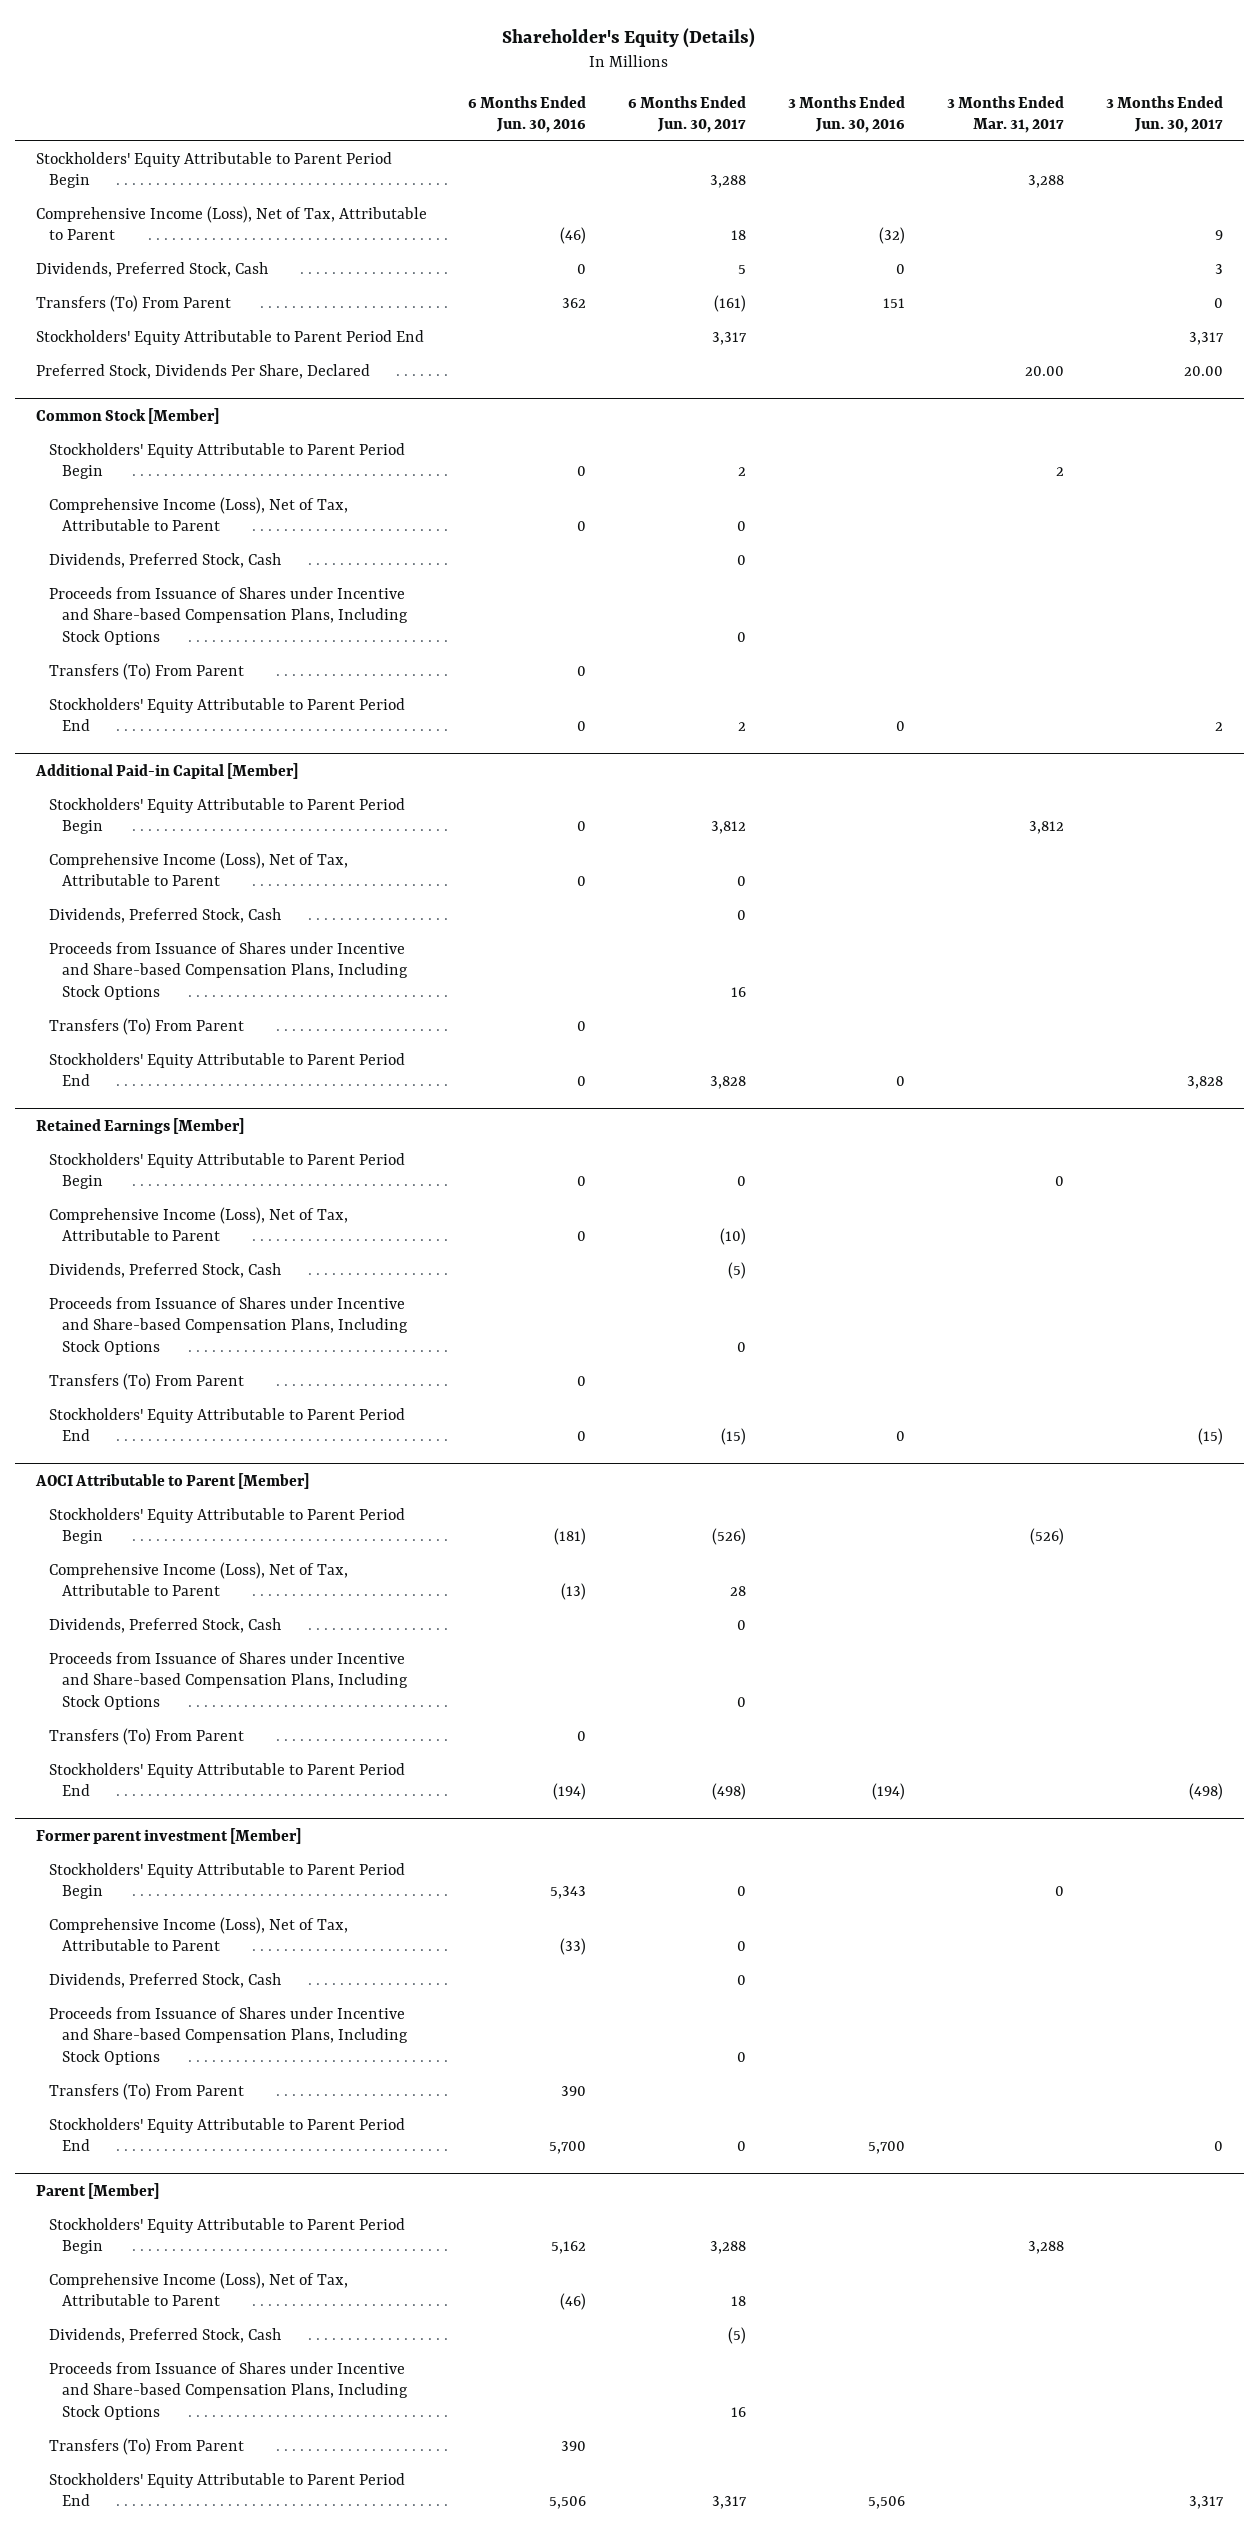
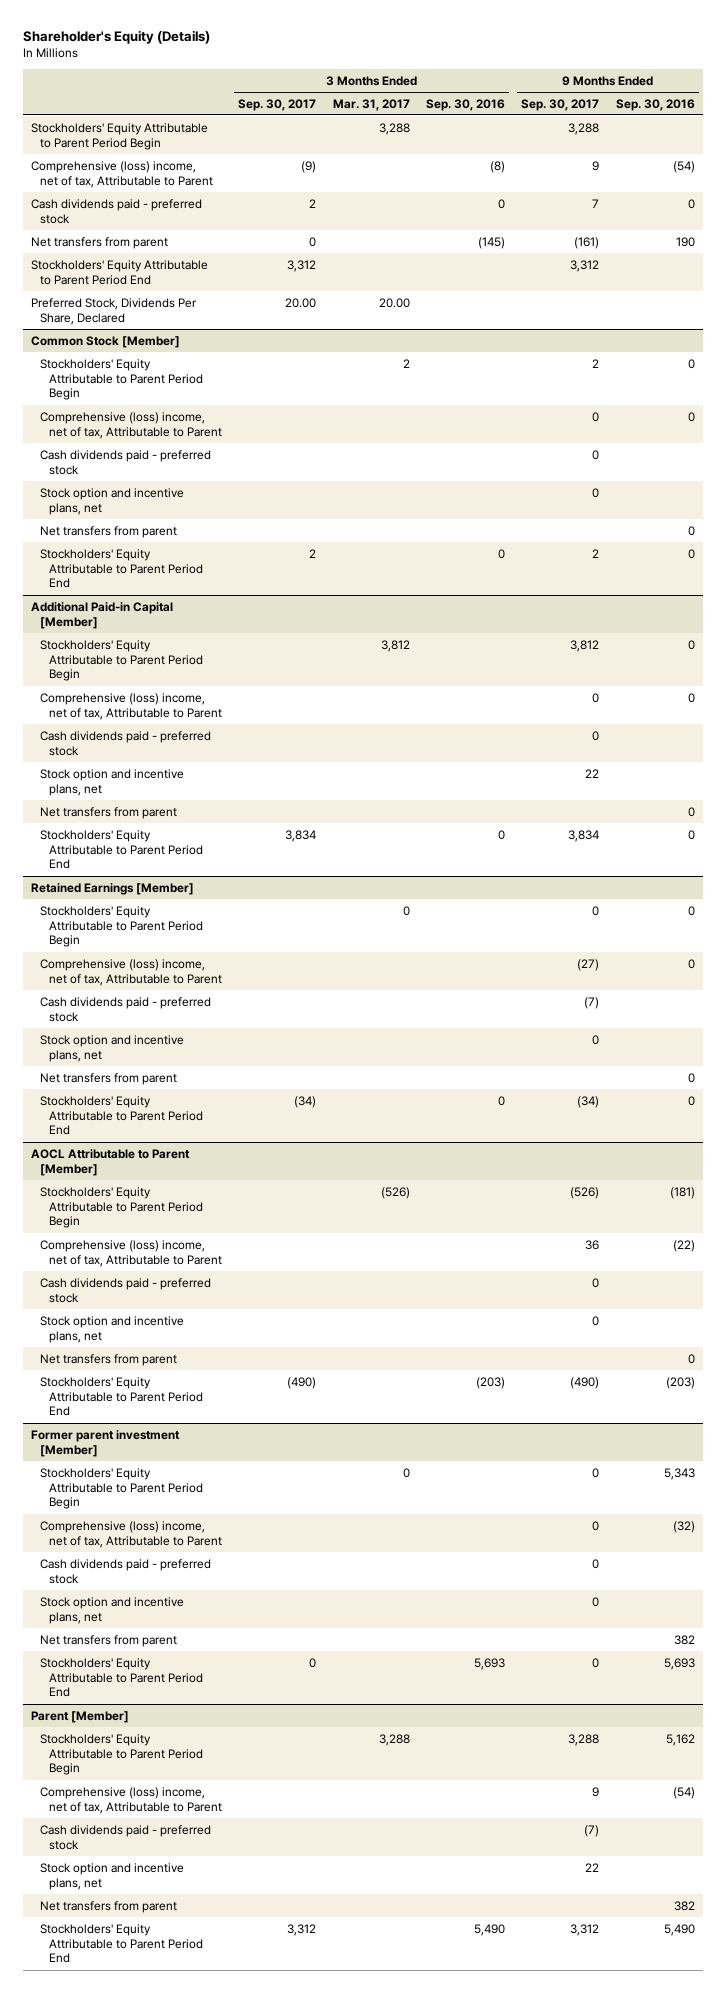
- | 6 Months Ended Jun. 30, 2016 | 6 Months Ended Jun. 30, 2017 | 3 Months Ended Jun. 30, 2016 | 3 Months Ended Mar. 31, 2017 | 3 Months Ended Jun. 30, 2017
+ | 3 Months Ended Sep. 30, 2017 | 3 Months Ended Mar. 31, 2017 | 3 Months Ended Sep. 30, 2016 | 9 Months Ended Sep. 30, 2017 | 9 Months Ended Sep. 30, 2016
- Comprehensive Income (Loss), Net of Tax, Attributable to Parent | (46) | 18 | (32) | | 9
- Dividends, Preferred Stock, Cash | 0 | 5 | 0 | | 3
- Transfers (To) From Parent | 362 | (161) | 151 | | 0
+ Comprehensive (loss) income, net of tax, Attributable to Parent | (9) | | (8) | 9 | (54)
+ Cash dividends paid - preferred stock | 2 | | 0 | 7 | 0
+ Net transfers from parent | 0 | | (145) | (161) | 190
@ Common Stock [Member]
- Comprehensive Income (Loss), Net of Tax, Attributable to Parent | 0 | 0 | | |
- Dividends, Preferred Stock, Cash | | 0 | | |
- Proceeds from Issuance of Shares under Incentive and Share-based Compensation Plans, Including Stock Options | | 0 | | |
- Transfers (To) From Parent | 0 | | | |
+ Comprehensive (loss) income, net of tax, Attributable to Parent | | | | 0 | 0
+ Cash dividends paid - preferred stock | | | | 0 |
+ Stock option and incentive plans, net | | | | 0 |
+ Net transfers from parent | | | | | 0
@ Additional Paid-in Capital [Member]
- Comprehensive Income (Loss), Net of Tax, Attributable to Parent | 0 | 0 | | |
- Dividends, Preferred Stock, Cash | | 0 | | |
- Proceeds from Issuance of Shares under Incentive and Share-based Compensation Plans, Including Stock Options | | 16 | | |
- Transfers (To) From Parent | 0 | | | |
+ Comprehensive (loss) income, net of tax, Attributable to Parent | | | | 0 | 0
+ Cash dividends paid - preferred stock | | | | 0 |
+ Stock option and incentive plans, net | | | | 22 |
+ Net transfers from parent | | | | | 0
@ Retained Earnings [Member]
- Comprehensive Income (Loss), Net of Tax, Attributable to Parent | 0 | (10) | | |
- Dividends, Preferred Stock, Cash | | (5) | | |
- Proceeds from Issuance of Shares under Incentive and Share-based Compensation Plans, Including Stock Options | | 0 | | |
- Transfers (To) From Parent | 0 | | | |
+ Comprehensive (loss) income, net of tax, Attributable to Parent | | | | (27) | 0
+ Cash dividends paid - preferred stock | | | | (7) |
+ Stock option and incentive plans, net | | | | 0 |
+ Net transfers from parent | | | | | 0
- AOCI Attributable to Parent [Member]
+ AOCL Attributable to Parent [Member]
- Comprehensive Income (Loss), Net of Tax, Attributable to Parent | (13) | 28 | | |
- Dividends, Preferred Stock, Cash | | 0 | | |
- Proceeds from Issuance of Shares under Incentive and Share-based Compensation Plans, Including Stock Options | | 0 | | |
- Transfers (To) From Parent | 0 | | | |
+ Comprehensive (loss) income, net of tax, Attributable to Parent | | | | 36 | (22)
+ Cash dividends paid - preferred stock | | | | 0 |
+ Stock option and incentive plans, net | | | | 0 |
+ Net transfers from parent | | | | | 0
@ Former parent investment [Member]
- Comprehensive Income (Loss), Net of Tax, Attributable to Parent | (33) | 0 | | |
- Dividends, Preferred Stock, Cash | | 0 | | |
- Proceeds from Issuance of Shares under Incentive and Share-based Compensation Plans, Including Stock Options | | 0 | | |
- Transfers (To) From Parent | 390 | | | |
+ Comprehensive (loss) income, net of tax, Attributable to Parent | | | | 0 | (32)
+ Cash dividends paid - preferred stock | | | | 0 |
+ Stock option and incentive plans, net | | | | 0 |
+ Net transfers from parent | | | | | 382
@ Parent [Member]
- Comprehensive Income (Loss), Net of Tax, Attributable to Parent | (46) | 18 | | |
- Dividends, Preferred Stock, Cash | | (5) | | |
- Proceeds from Issuance of Shares under Incentive and Share-based Compensation Plans, Including Stock Options | | 16 | | |
- Transfers (To) From Parent | 390 | | | |
+ Comprehensive (loss) income, net of tax, Attributable to Parent | | | | 9 | (54)
+ Cash dividends paid - preferred stock | | | | (7) |
+ Stock option and incentive plans, net | | | | 22 |
+ Net transfers from parent | | | | | 382

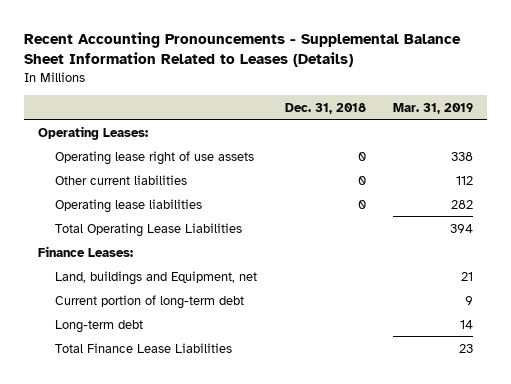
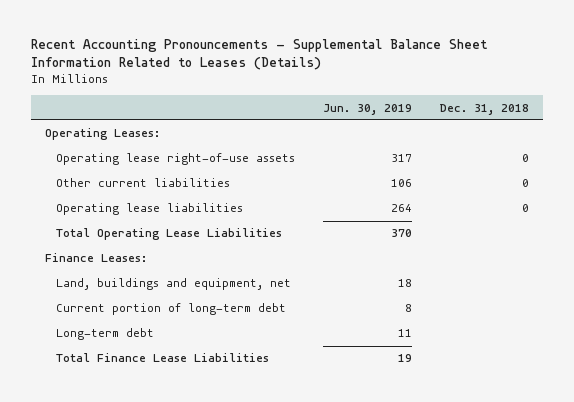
- | Dec. 31, 2018 | Mar. 31, 2019
+ | Jun. 30, 2019 | Dec. 31, 2018
- Operating lease right of use assets | 0 | 338
+ Operating lease right-of-use assets | 317 | 0
- Land, buildings and Equipment, net | | 21
+ Land, buildings and equipment, net | 18 |

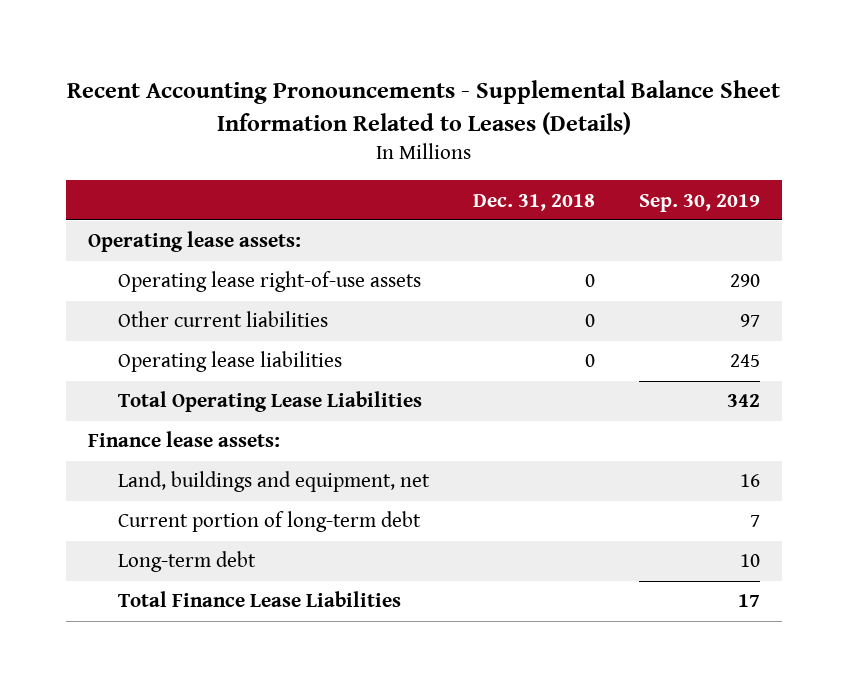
- | Jun. 30, 2019 | Dec. 31, 2018
+ | Dec. 31, 2018 | Sep. 30, 2019
- Operating Leases:
+ Operating lease assets:
- Finance Leases:
+ Finance lease assets:

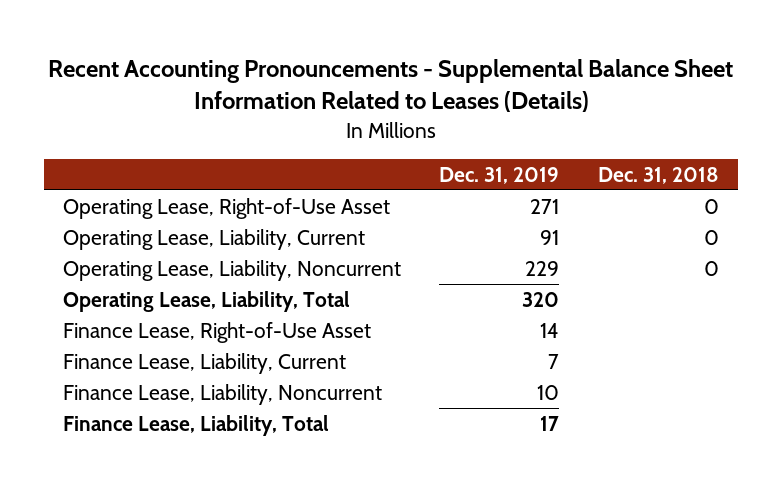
- | Dec. 31, 2018 | Sep. 30, 2019
+ | Dec. 31, 2019 | Dec. 31, 2018
- Operating lease assets:
- Operating lease right-of-use assets | 0 | 290
- Other current liabilities | 0 | 97
- Operating lease liabilities | 0 | 245
- Total Operating Lease Liabilities | | 342
- Finance lease assets:
- Land, buildings and equipment, net | | 16
- Current portion of long-term debt | | 7
- Long-term debt | | 10
- Total Finance Lease Liabilities | | 17
+ Operating Lease, Right-of-Use Asset | 271 | 0
+ Operating Lease, Liability, Current | 91 | 0
+ Operating Lease, Liability, Noncurrent | 229 | 0
+ Operating Lease, Liability, Total | 320 |
+ Finance Lease, Right-of-Use Asset | 14 |
+ Finance Lease, Liability, Current | 7 |
+ Finance Lease, Liability, Noncurrent | 10 |
+ Finance Lease, Liability, Total | 17 |

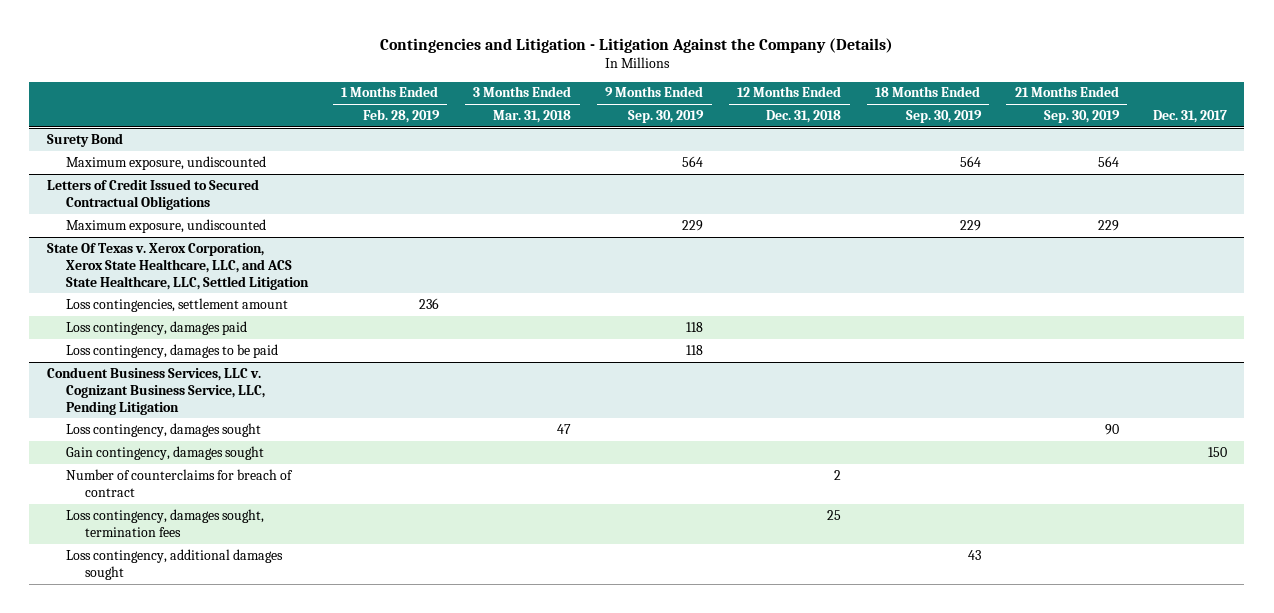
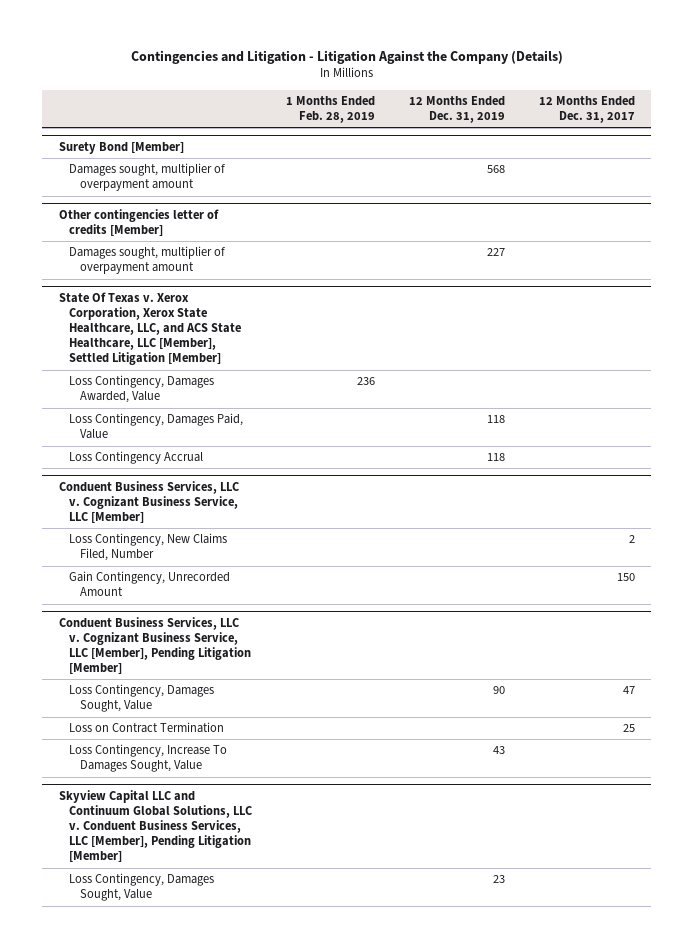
- | 1 Months Ended Feb. 28, 2019 | 3 Months Ended Mar. 31, 2018 | 9 Months Ended Sep. 30, 2019 | 12 Months Ended Dec. 31, 2018 | 18 Months Ended Sep. 30, 2019 | 21 Months Ended Sep. 30, 2019 | Dec. 31, 2017
+ | 1 Months Ended Feb. 28, 2019 | 12 Months Ended Dec. 31, 2019 | 12 Months Ended Dec. 31, 2017
- Surety Bond
- Maximum exposure, undiscounted | | | 564 | | 564 | 564 |
- Letters of Credit Issued to Secured Contractual Obligations
- Maximum exposure, undiscounted | | | 229 | | 229 | 229 |
- State Of Texas v. Xerox Corporation, Xerox State Healthcare, LLC, and ACS State Healthcare, LLC, Settled Litigation
- Loss contingencies, settlement amount | 236 | | | | | |
- Loss contingency, damages paid | | | 118 | | | |
- Loss contingency, damages to be paid | | | 118 | | | |
- Conduent Business Services, LLC v. Cognizant Business Service, LLC, Pending Litigation
- Loss contingency, damages sought | | 47 | | | | 90 |
- Gain contingency, damages sought | | | | | | | 150
- Number of counterclaims for breach of contract | | | | 2 | | |
- Loss contingency, damages sought, termination fees | | | | 25 | | |
- Loss contingency, additional damages sought | | | | | 43 | |
+ Surety Bond [Member]
+ Damages sought, multiplier of overpayment amount | | 568 |
+ Other contingencies letter of credits [Member]
+ Damages sought, multiplier of overpayment amount | | 227 |
+ State Of Texas v. Xerox Corporation, Xerox State Healthcare, LLC, and ACS State Healthcare, LLC [Member], Settled Litigation [Member]
+ Loss Contingency, Damages Awarded, Value | 236 | |
+ Loss Contingency, Damages Paid, Value | | 118 |
+ Loss Contingency Accrual | | 118 |
+ Conduent Business Services, LLC v. Cognizant Business Service, LLC [Member]
+ Loss Contingency, New Claims Filed, Number | | | 2
+ Gain Contingency, Unrecorded Amount | | | 150
+ Conduent Business Services, LLC v. Cognizant Business Service, LLC [Member], Pending Litigation [Member]
+ Loss Contingency, Damages Sought, Value | | 90 | 47
+ Loss on Contract Termination | | | 25
+ Loss Contingency, Increase To Damages Sought, Value | | 43 |
+ Skyview Capital LLC and Continuum Global Solutions, LLC v. Conduent Business Services, LLC [Member], Pending Litigation [Member]
+ Loss Contingency, Damages Sought, Value | | 23 |

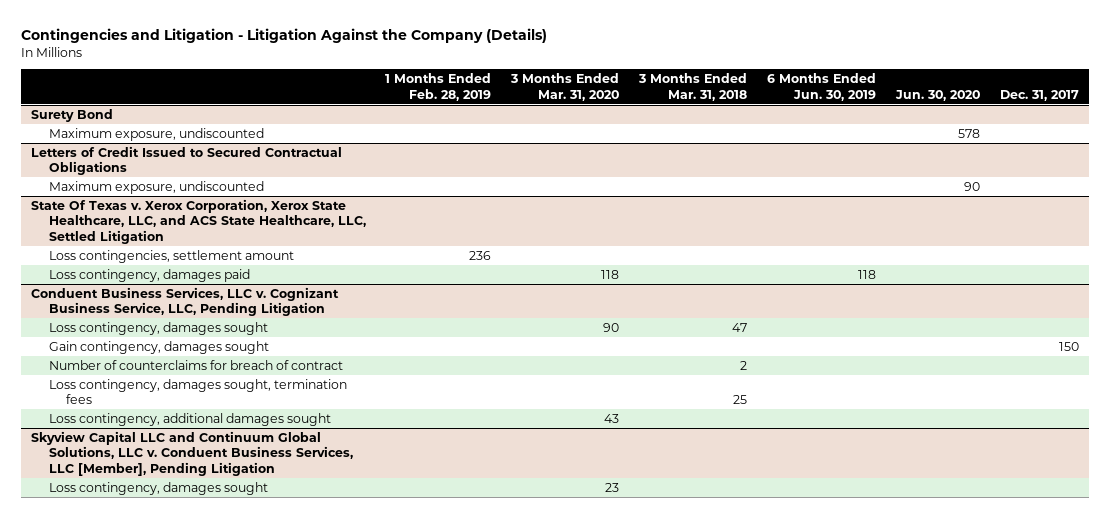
- | 1 Months Ended Feb. 28, 2019 | 12 Months Ended Dec. 31, 2019 | 12 Months Ended Dec. 31, 2017
+ | 1 Months Ended Feb. 28, 2019 | 3 Months Ended Mar. 31, 2020 | 3 Months Ended Mar. 31, 2018 | 6 Months Ended Jun. 30, 2019 | Jun. 30, 2020 | Dec. 31, 2017
- Surety Bond [Member]
- Damages sought, multiplier of overpayment amount | | 568 |
- Other contingencies letter of credits [Member]
- Damages sought, multiplier of overpayment amount | | 227 |
- State Of Texas v. Xerox Corporation, Xerox State Healthcare, LLC, and ACS State Healthcare, LLC [Member], Settled Litigation [Member]
- Loss Contingency, Damages Awarded, Value | 236 | |
- Loss Contingency, Damages Paid, Value | | 118 |
- Loss Contingency Accrual | | 118 |
- Conduent Business Services, LLC v. Cognizant Business Service, LLC [Member]
- Loss Contingency, New Claims Filed, Number | | | 2
- Gain Contingency, Unrecorded Amount | | | 150
- Conduent Business Services, LLC v. Cognizant Business Service, LLC [Member], Pending Litigation [Member]
- Loss Contingency, Damages Sought, Value | | 90 | 47
- Loss on Contract Termination | | | 25
- Loss Contingency, Increase To Damages Sought, Value | | 43 |
- Skyview Capital LLC and Continuum Global Solutions, LLC v. Conduent Business Services, LLC [Member], Pending Litigation [Member]
- Loss Contingency, Damages Sought, Value | | 23 |
+ Surety Bond
+ Maximum exposure, undiscounted | | | | | 578 |
+ Letters of Credit Issued to Secured Contractual Obligations
+ Maximum exposure, undiscounted | | | | | 90 |
+ State Of Texas v. Xerox Corporation, Xerox State Healthcare, LLC, and ACS State Healthcare, LLC, Settled Litigation
+ Loss contingencies, settlement amount | 236 | | | | |
+ Loss contingency, damages paid | | 118 | | 118 | |
+ Conduent Business Services, LLC v. Cognizant Business Service, LLC, Pending Litigation
+ Loss contingency, damages sought | | 90 | 47 | | |
+ Gain contingency, damages sought | | | | | | 150
+ Number of counterclaims for breach of contract | | | 2 | | |
+ Loss contingency, damages sought, termination fees | | | 25 | | |
+ Loss contingency, additional damages sought | | 43 | | | |
+ Skyview Capital LLC and Continuum Global Solutions, LLC v. Conduent Business Services, LLC [Member], Pending Litigation
+ Loss contingency, damages sought | | 23 | | | |

